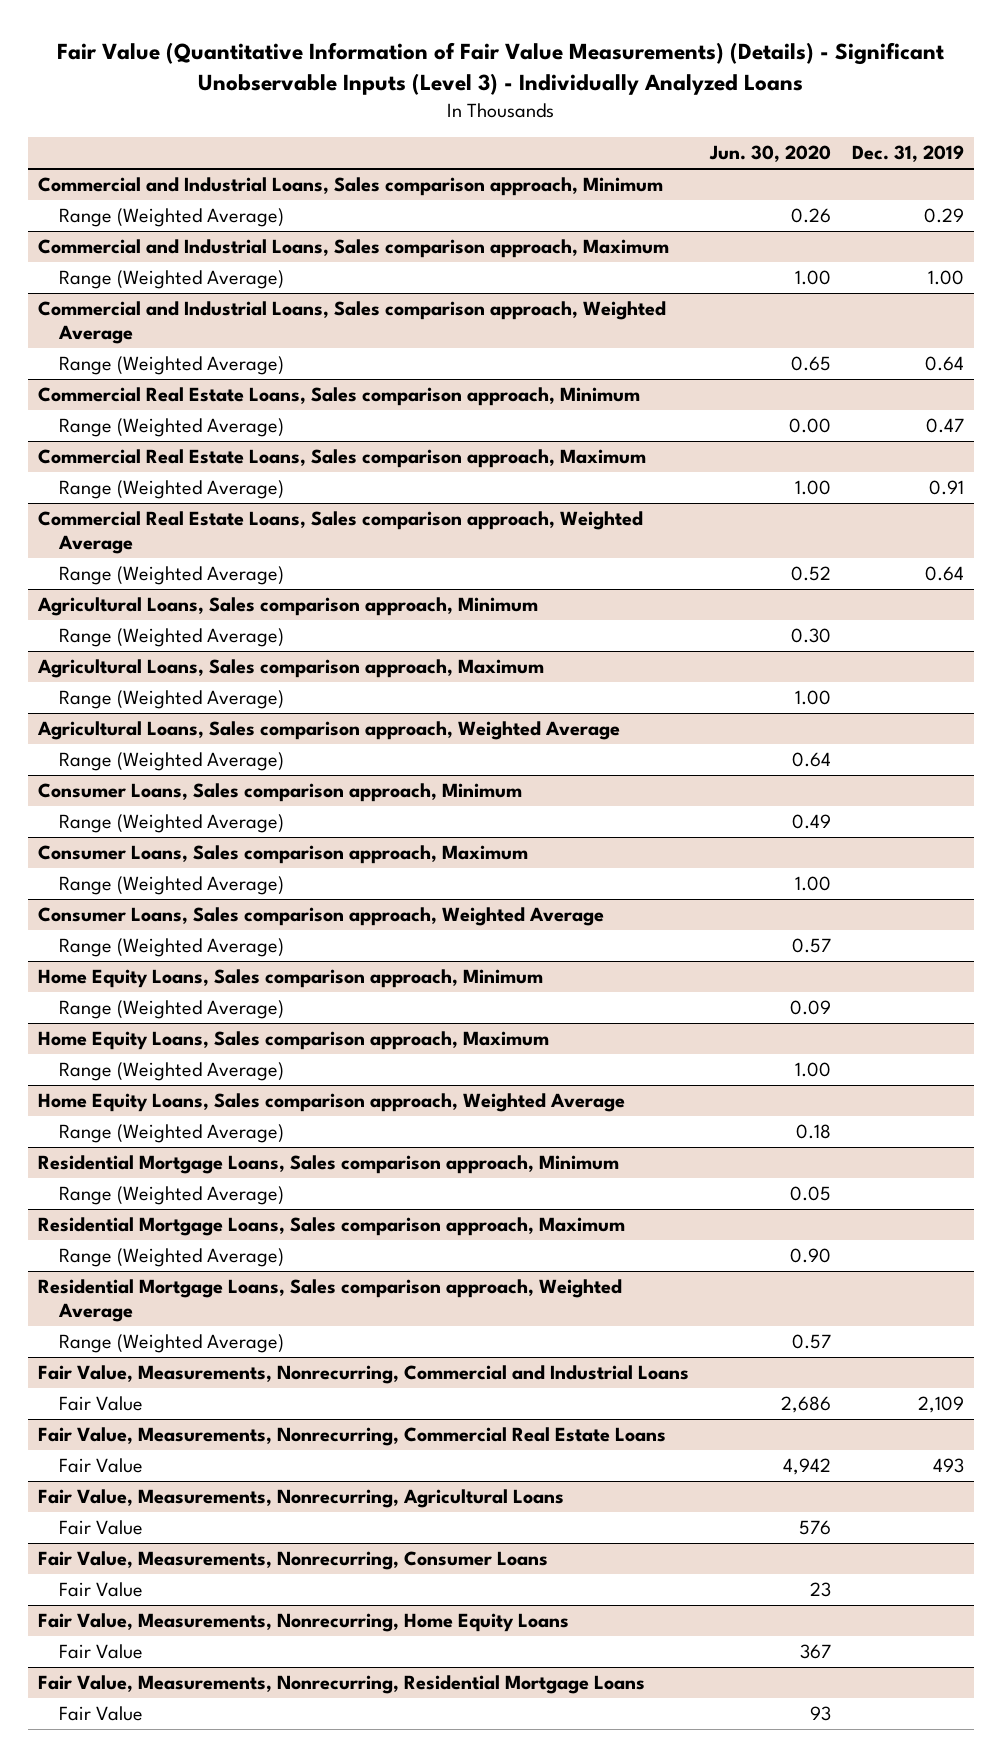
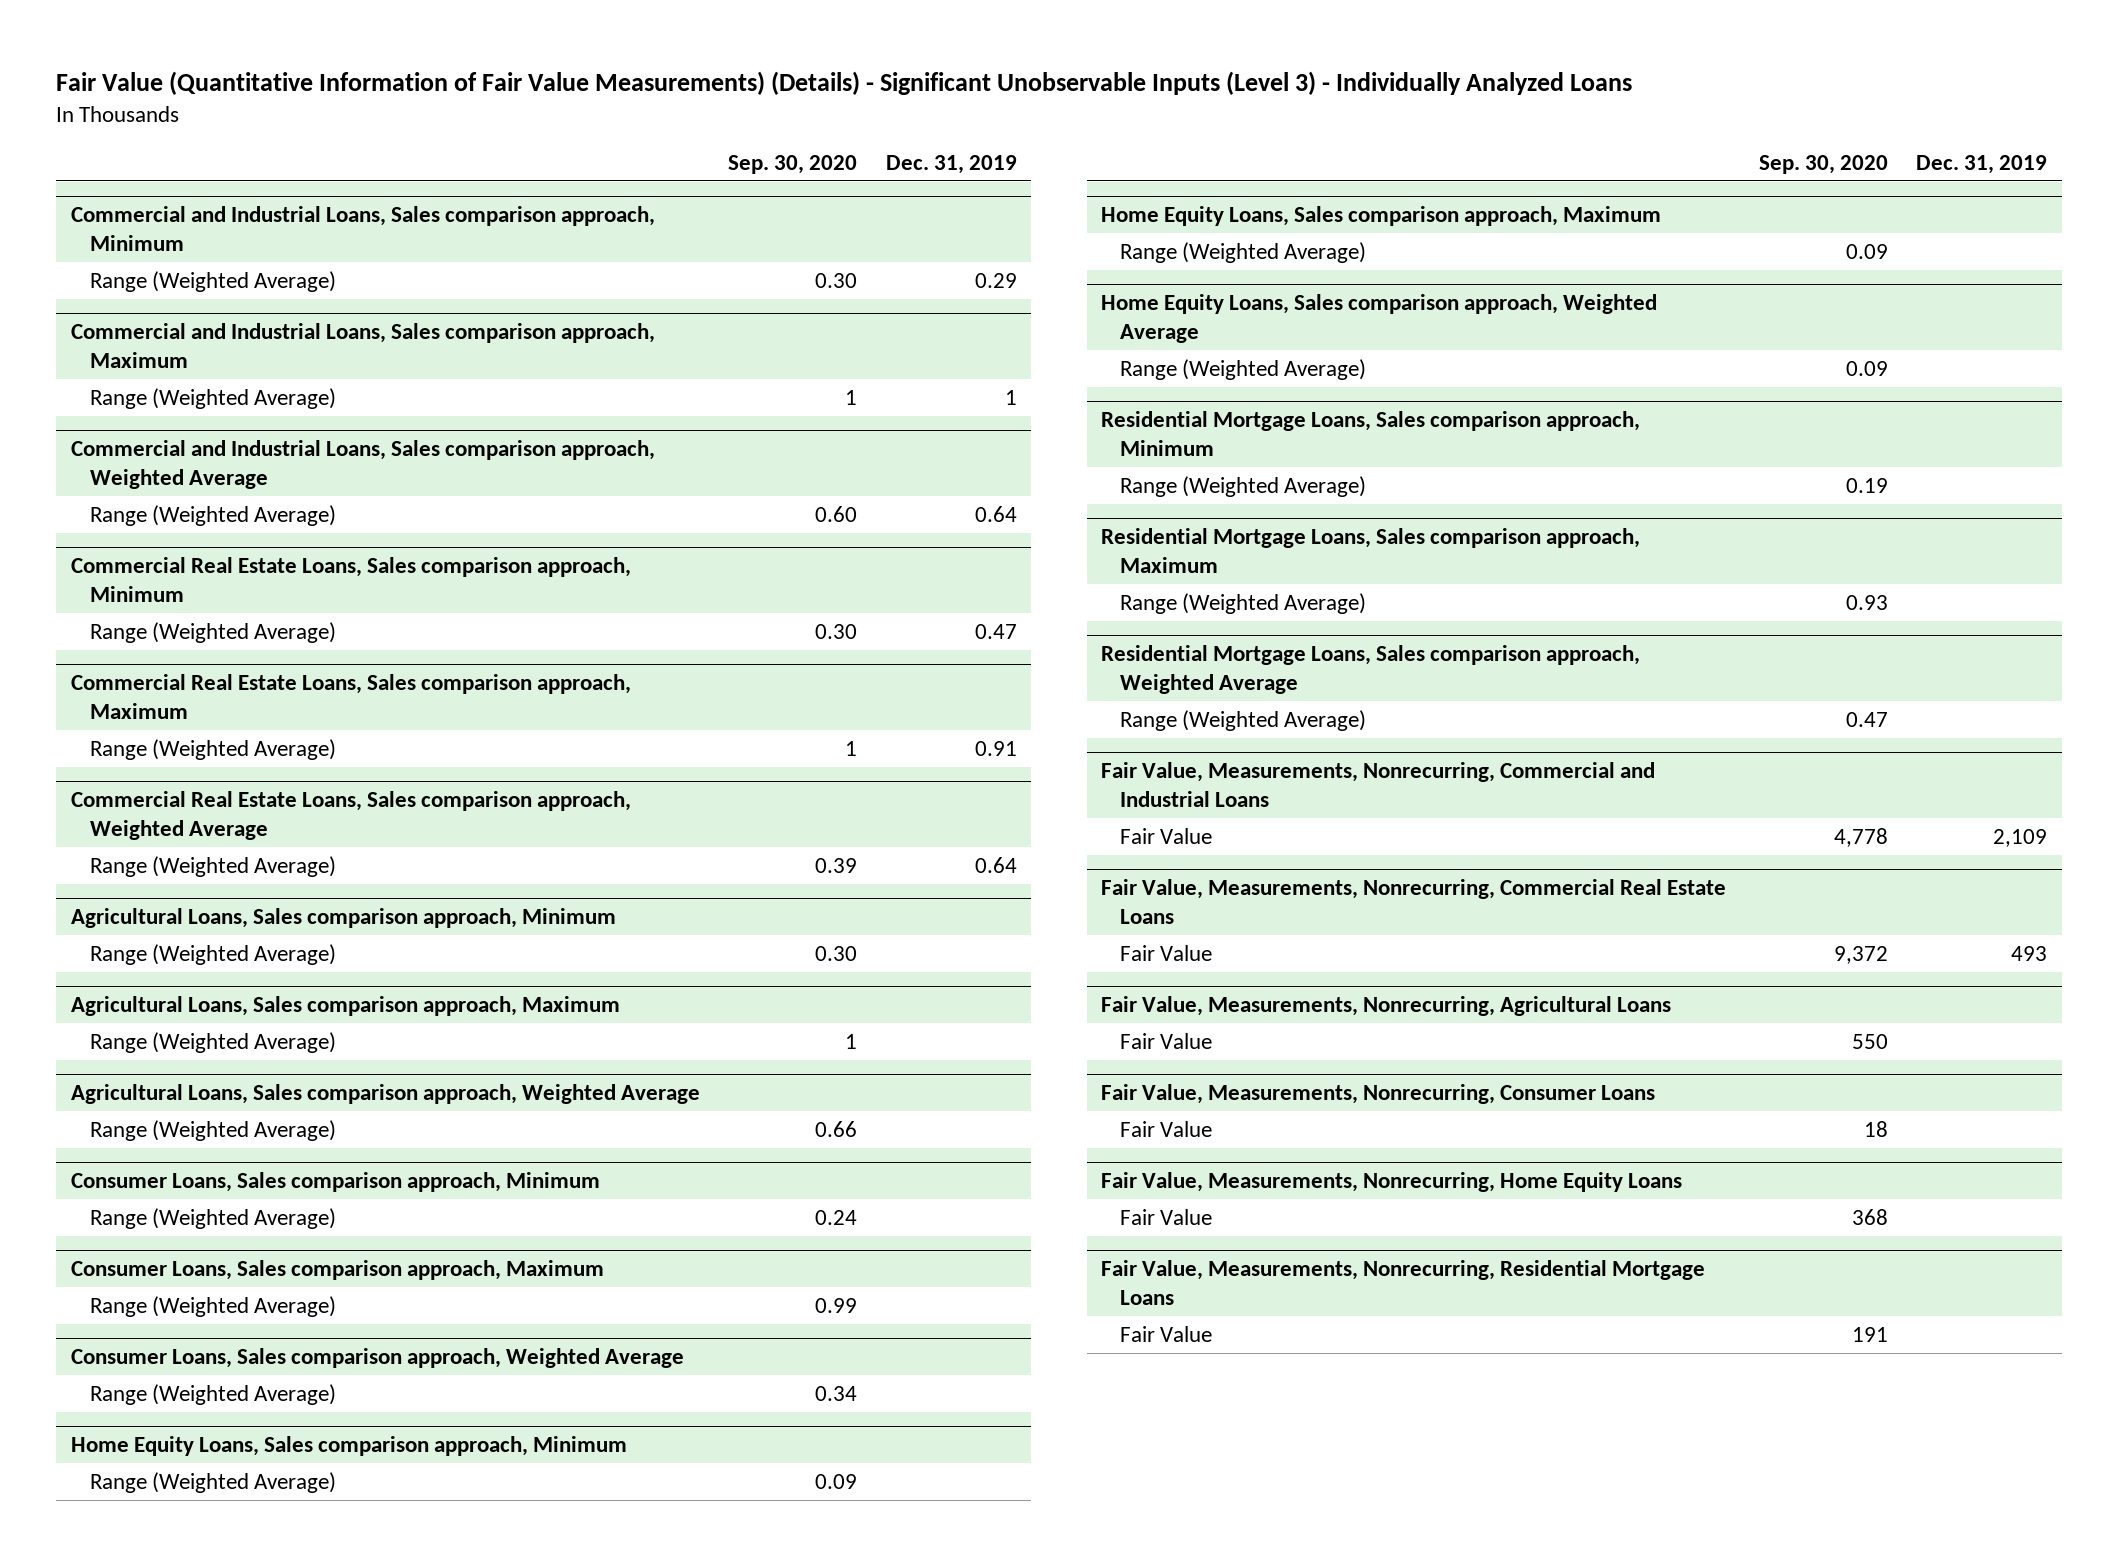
- | Jun. 30, 2020 | Dec. 31, 2019
+ | Sep. 30, 2020 | Dec. 31, 2019
@ Commercial and Industrial Loans, Sales comparison approach, Maximum
- Range (Weighted Average) | 1.00 | 1.00
+ Range (Weighted Average) | 1 | 1

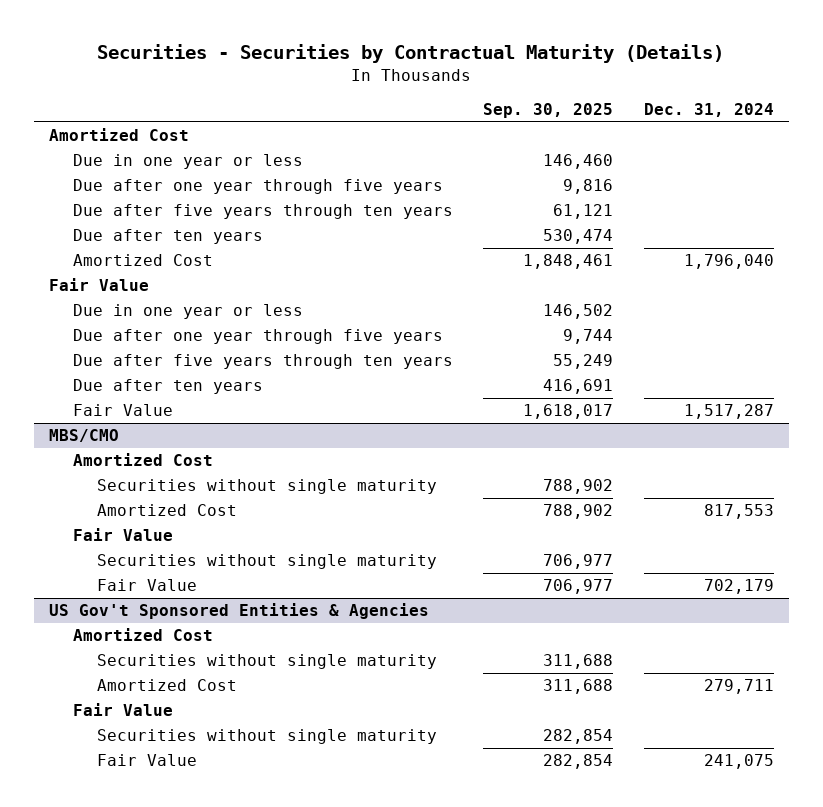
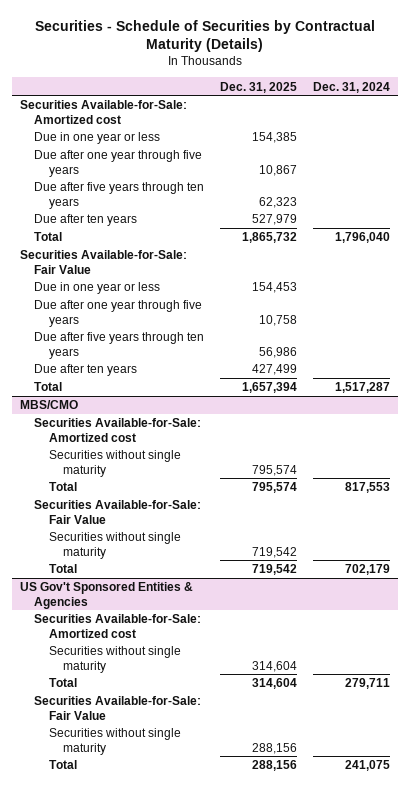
- Securities - Securities by Contractual Maturity (Details)
+ Securities - Schedule of Securities by Contractual Maturity (Details)
- | Sep. 30, 2025 | Dec. 31, 2024
+ | Dec. 31, 2025 | Dec. 31, 2024
- Amortized Cost
+ Securities Available-for-Sale: Amortized cost
- Amortized Cost | 1,848,461 | 1,796,040
- Fair Value
+ Total | 1,865,732 | 1,796,040
+ Securities Available-for-Sale: Fair Value
- Fair Value | 1,618,017 | 1,517,287
+ Total | 1,657,394 | 1,517,287
@ MBS/CMO
- Amortized Cost
+ Securities Available-for-Sale: Amortized cost
- Amortized Cost | 788,902 | 817,553
- Fair Value
+ Total | 795,574 | 817,553
+ Securities Available-for-Sale: Fair Value
- Fair Value | 706,977 | 702,179
+ Total | 719,542 | 702,179
@ US Gov't Sponsored Entities & Agencies
- Amortized Cost
+ Securities Available-for-Sale: Amortized cost
- Amortized Cost | 311,688 | 279,711
- Fair Value
+ Total | 314,604 | 279,711
+ Securities Available-for-Sale: Fair Value
- Fair Value | 282,854 | 241,075
+ Total | 288,156 | 241,075

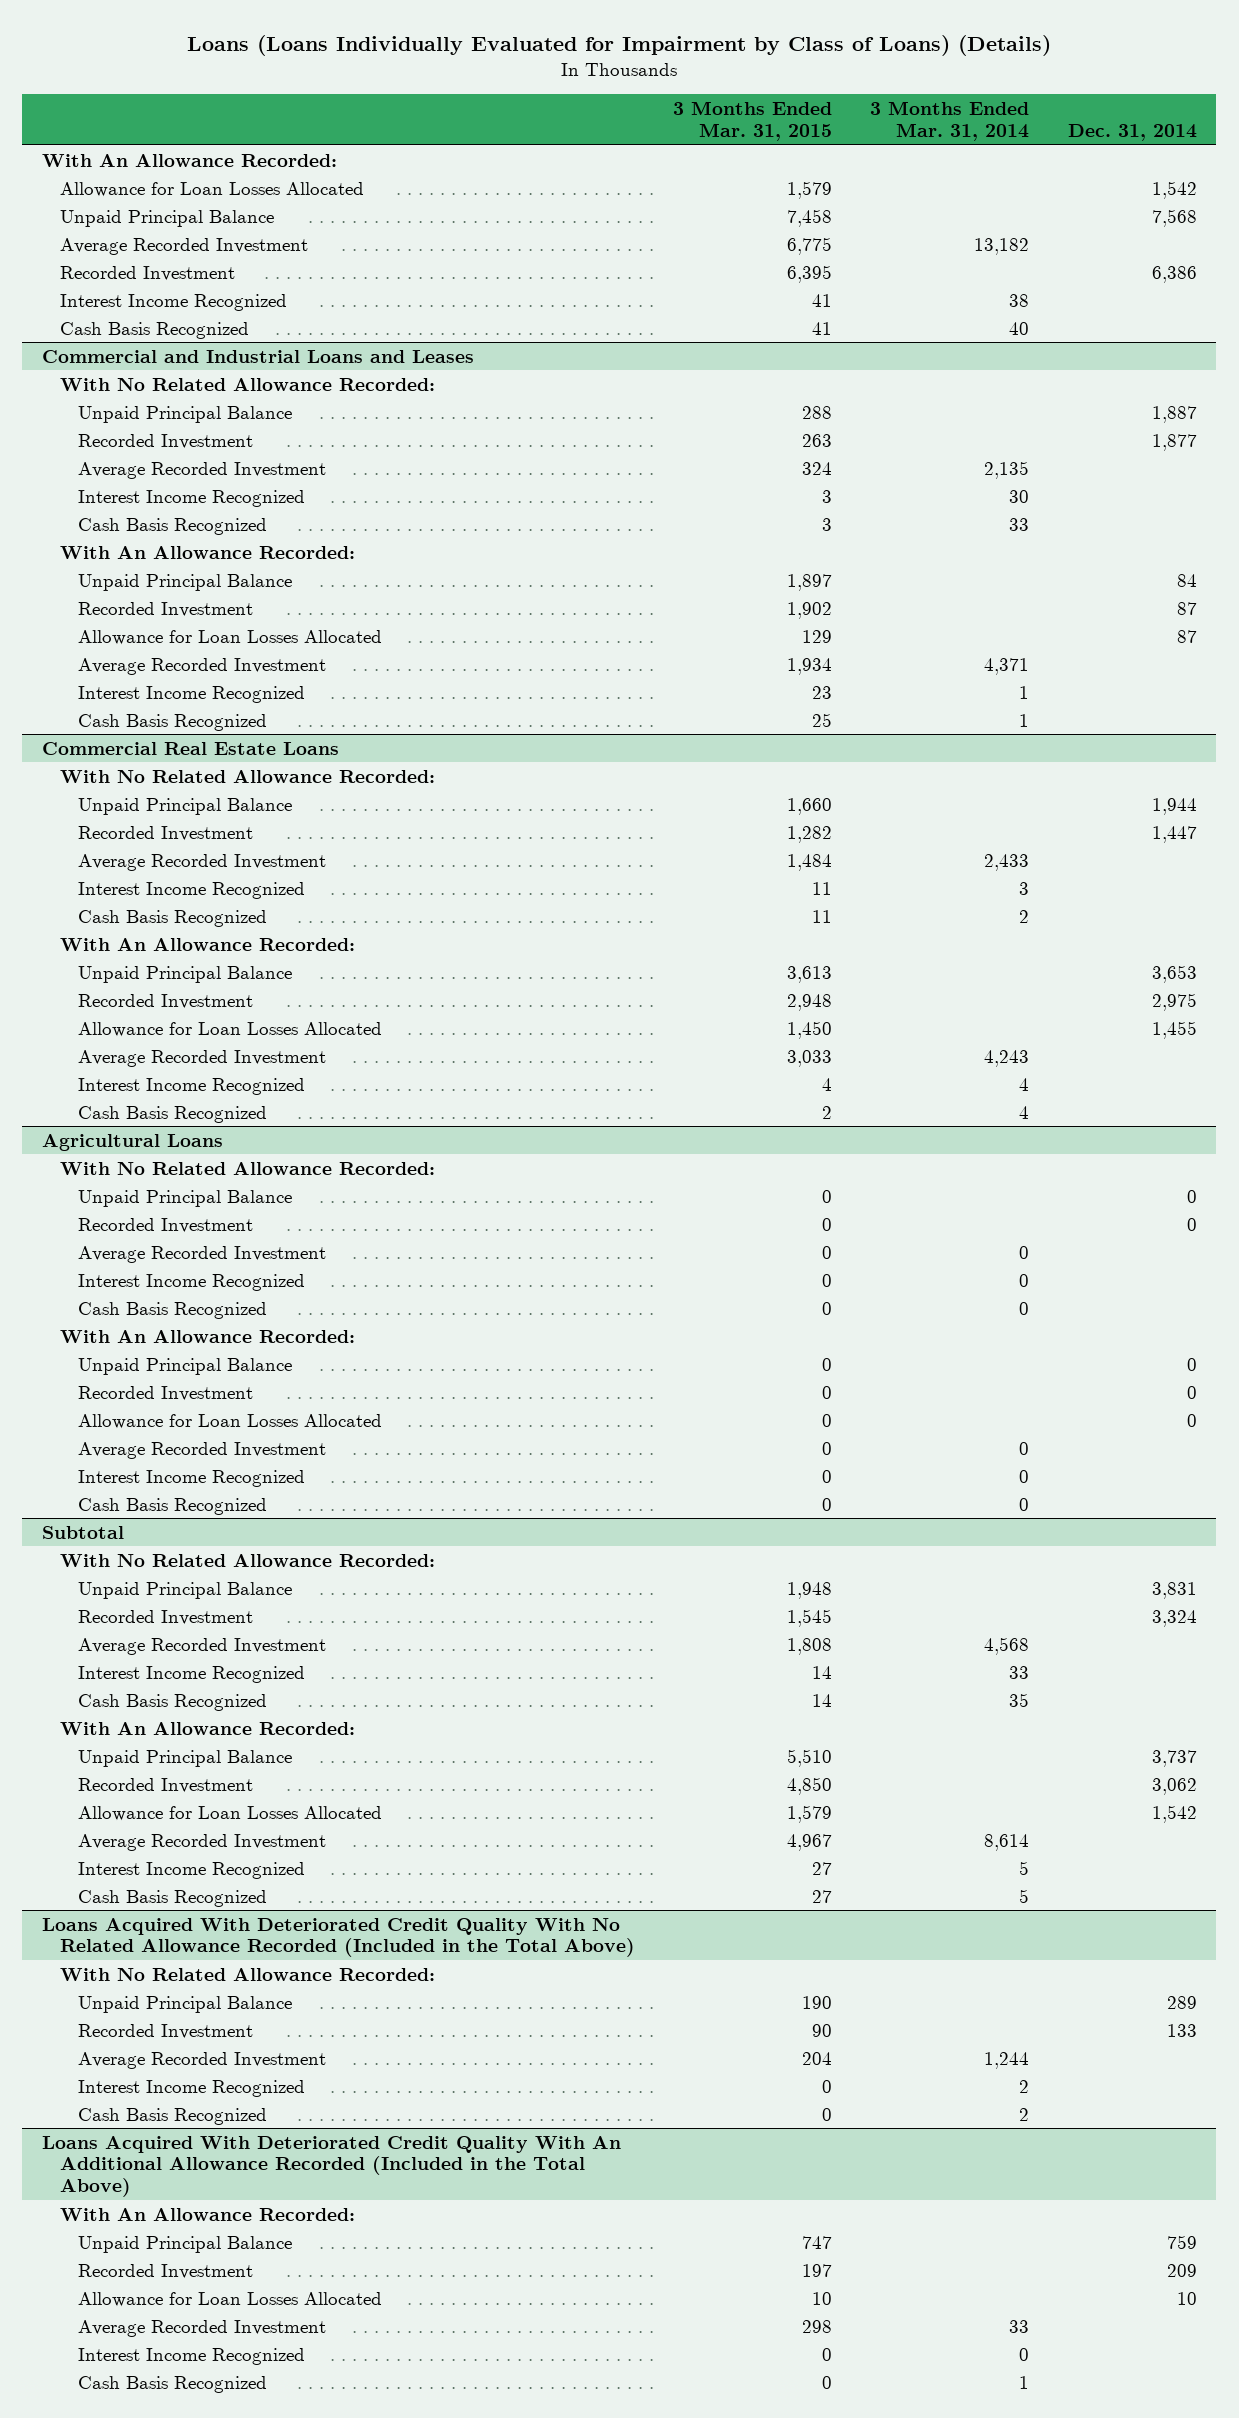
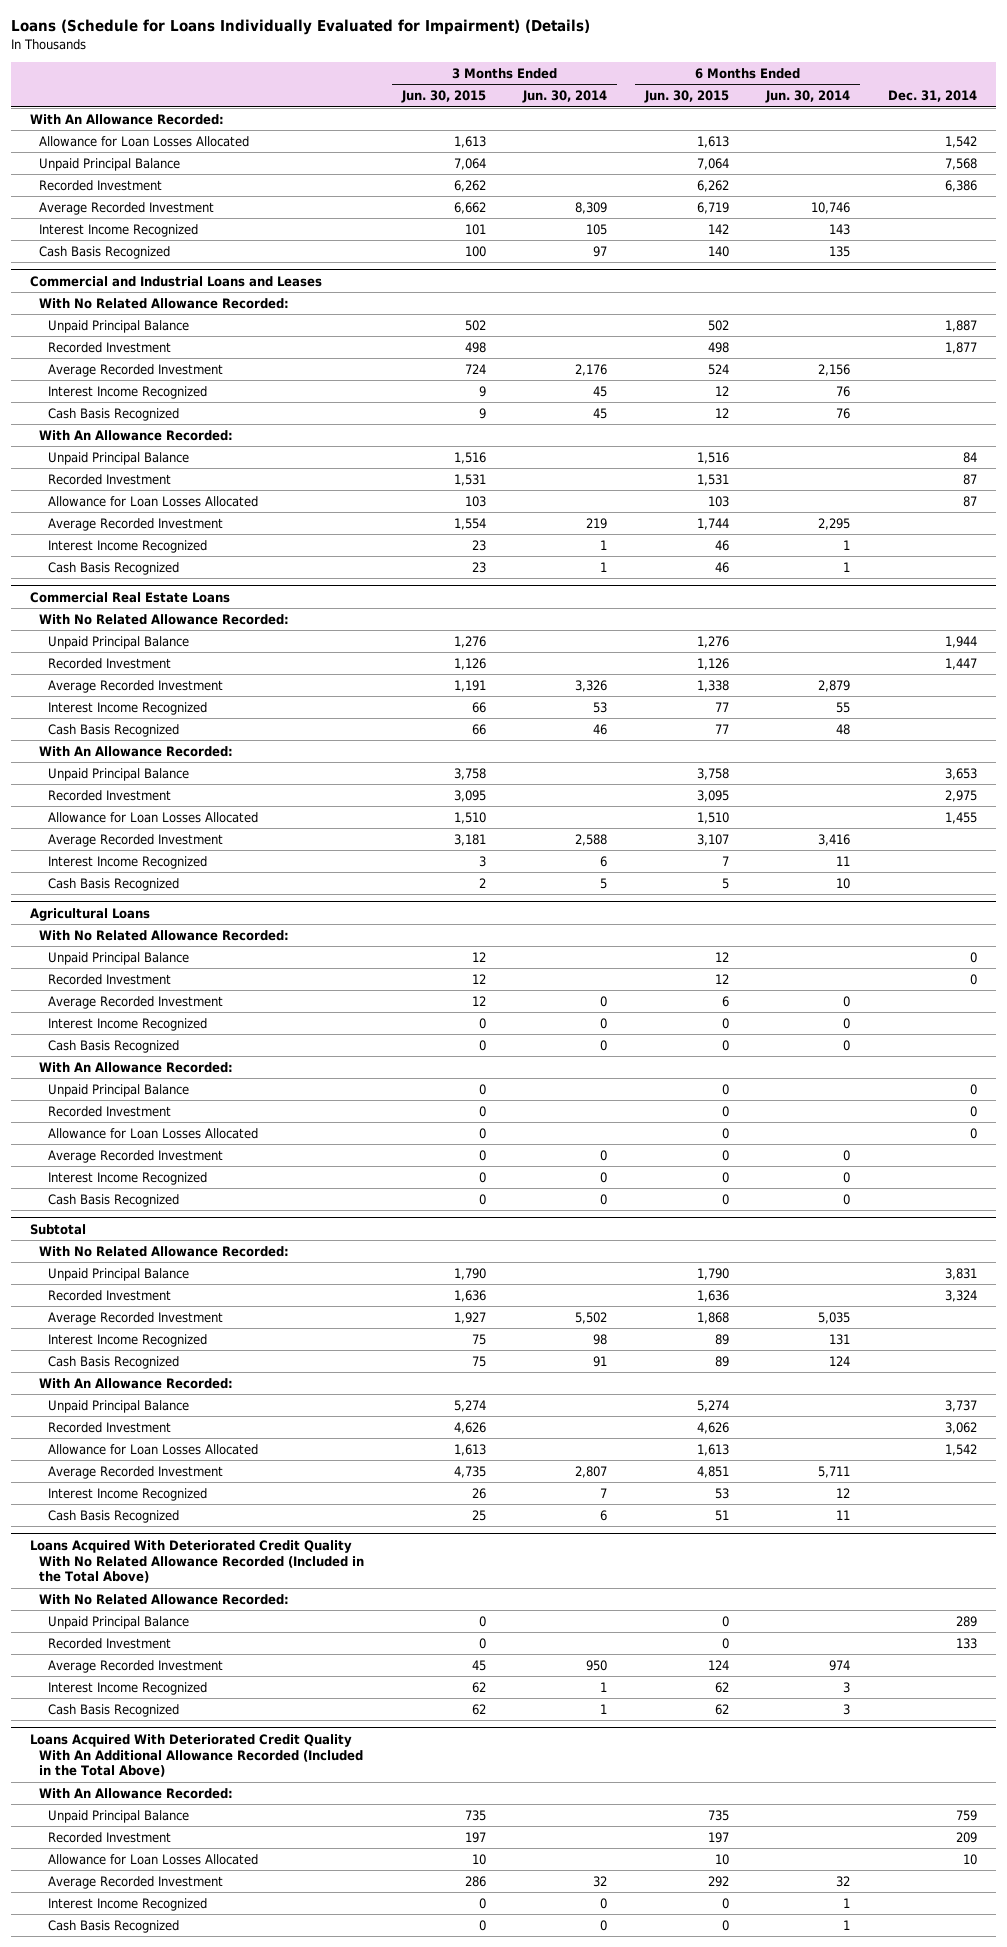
- Loans (Loans Individually Evaluated for Impairment by Class of Loans) (Details)
+ Loans (Schedule for Loans Individually Evaluated for Impairment) (Details)
- | 3 Months Ended Mar. 31, 2015 | 3 Months Ended Mar. 31, 2014 | Dec. 31, 2014
+ | 3 Months Ended Jun. 30, 2015 | 3 Months Ended Jun. 30, 2014 | 6 Months Ended Jun. 30, 2015 | 6 Months Ended Jun. 30, 2014 | Dec. 31, 2014
moved down: Average Recorded Investment | 6,662 | 8,309 | 6,719 | 10,746 |

